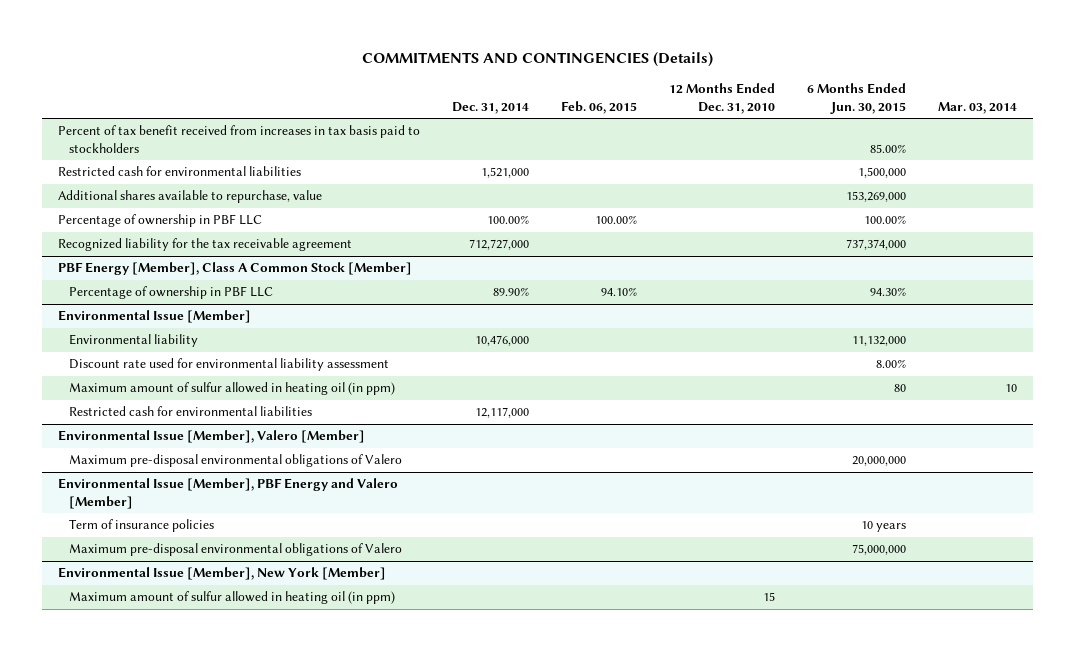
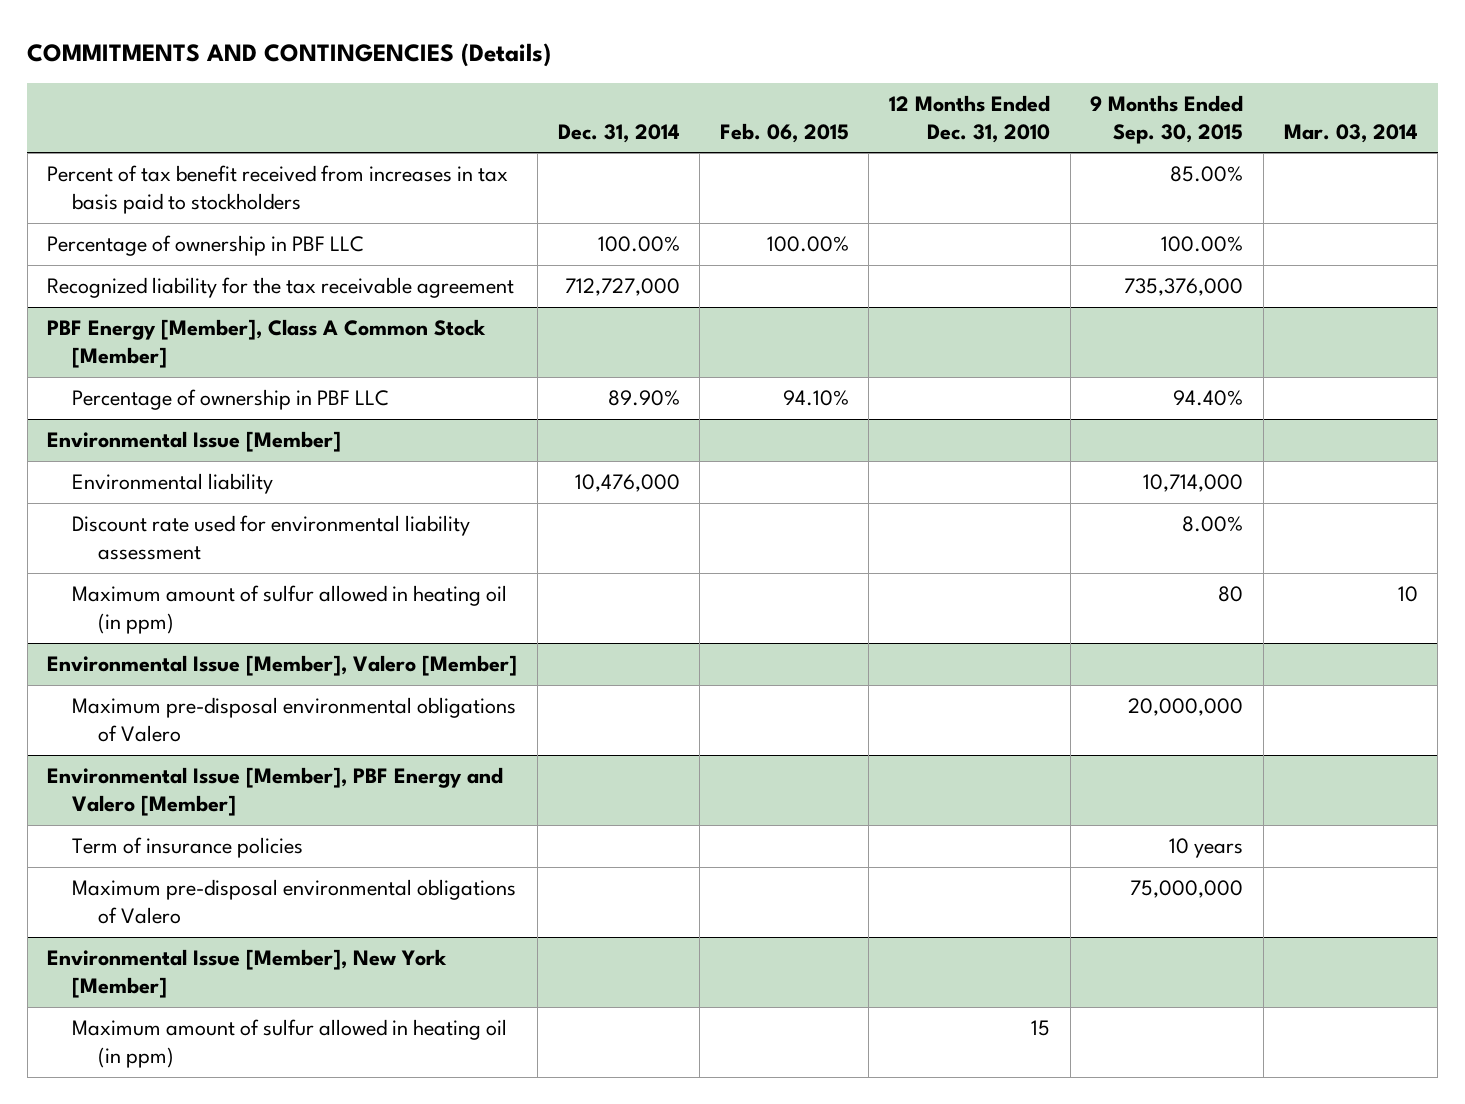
- | Dec. 31, 2014 | Feb. 06, 2015 | 12 Months Ended Dec. 31, 2010 | 6 Months Ended Jun. 30, 2015 | Mar. 03, 2014
+ | Dec. 31, 2014 | Feb. 06, 2015 | 12 Months Ended Dec. 31, 2010 | 9 Months Ended Sep. 30, 2015 | Mar. 03, 2014
- Restricted cash for environmental liabilities | 1,521,000 | | | 1,500,000 |
- Additional shares available to repurchase, value | | | | 153,269,000 |
@ Environmental Issue [Member]
- Restricted cash for environmental liabilities | 12,117,000 | | | |

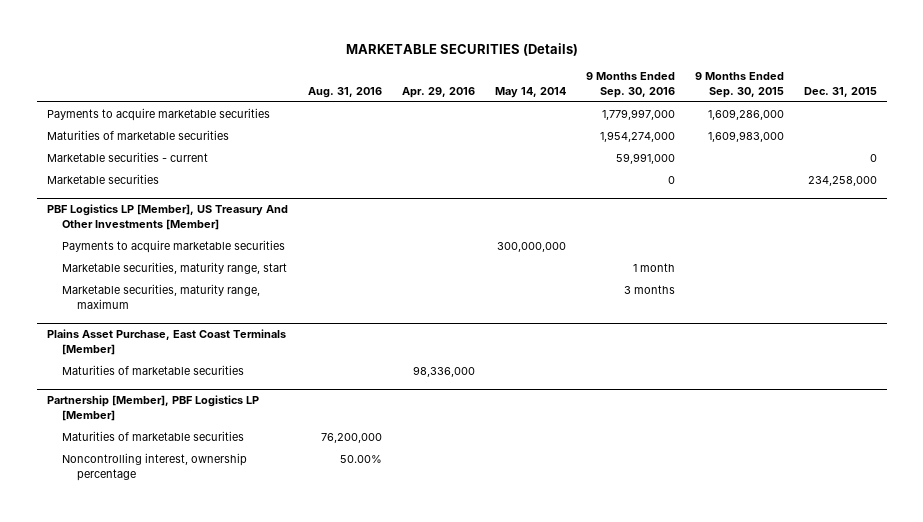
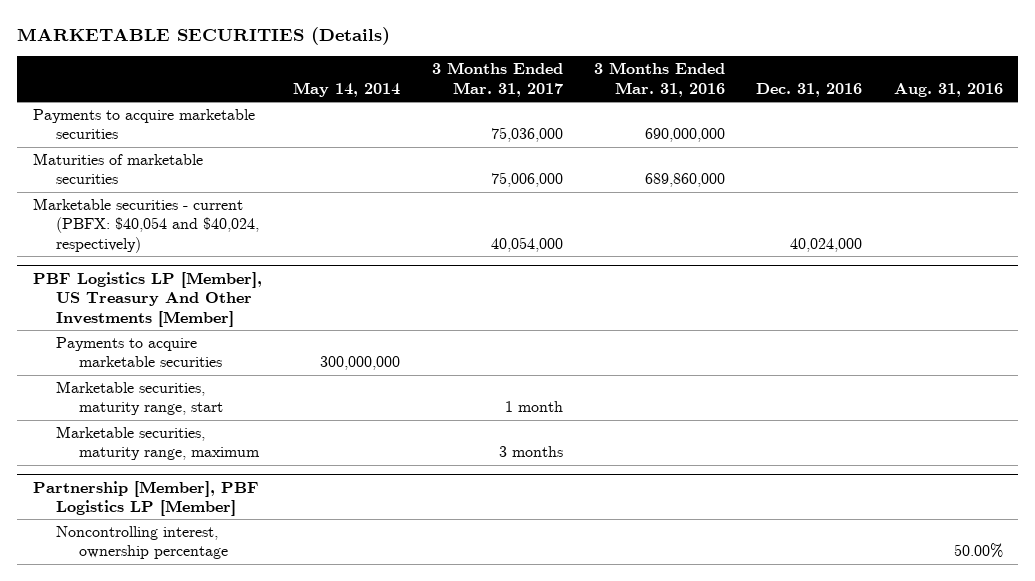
- | Aug. 31, 2016 | Apr. 29, 2016 | May 14, 2014 | 9 Months Ended Sep. 30, 2016 | 9 Months Ended Sep. 30, 2015 | Dec. 31, 2015
+ | May 14, 2014 | 3 Months Ended Mar. 31, 2017 | 3 Months Ended Mar. 31, 2016 | Dec. 31, 2016 | Aug. 31, 2016
- Marketable securities - current | | | | 59,991,000 | | 0
- Marketable securities | | | | 0 | | 234,258,000
+ Marketable securities - current (PBFX: $40,054 and $40,024, respectively) | | 40,054,000 | | 40,024,000 |
- Plains Asset Purchase, East Coast Terminals [Member]
- Maturities of marketable securities | | 98,336,000 | | | |
@ Partnership [Member], PBF Logistics LP [Member]
- Maturities of marketable securities | 76,200,000 | | | | |

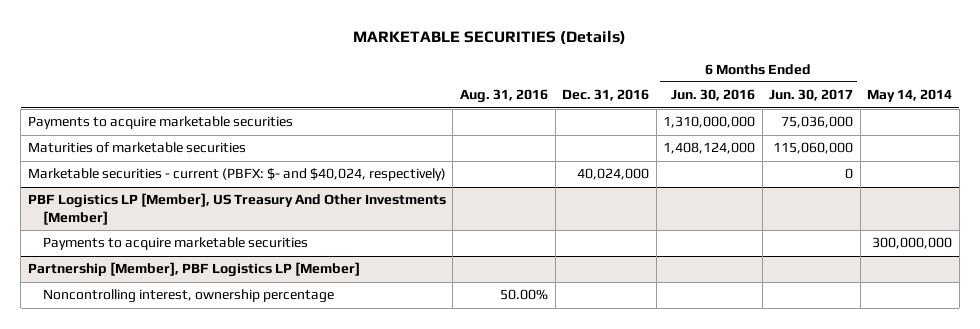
- | May 14, 2014 | 3 Months Ended Mar. 31, 2017 | 3 Months Ended Mar. 31, 2016 | Dec. 31, 2016 | Aug. 31, 2016
+ | Aug. 31, 2016 | Dec. 31, 2016 | 6 Months Ended Jun. 30, 2016 | 6 Months Ended Jun. 30, 2017 | May 14, 2014
- Marketable securities - current (PBFX: $40,054 and $40,024, respectively) | | 40,054,000 | | 40,024,000 |
+ Marketable securities - current (PBFX: $- and $40,024, respectively) | | 40,024,000 | | 0 |
@ PBF Logistics LP [Member], US Treasury And Other Investments [Member]
- Marketable securities, maturity range, start | | 1 month | | |
- Marketable securities, maturity range, maximum | | 3 months | | |

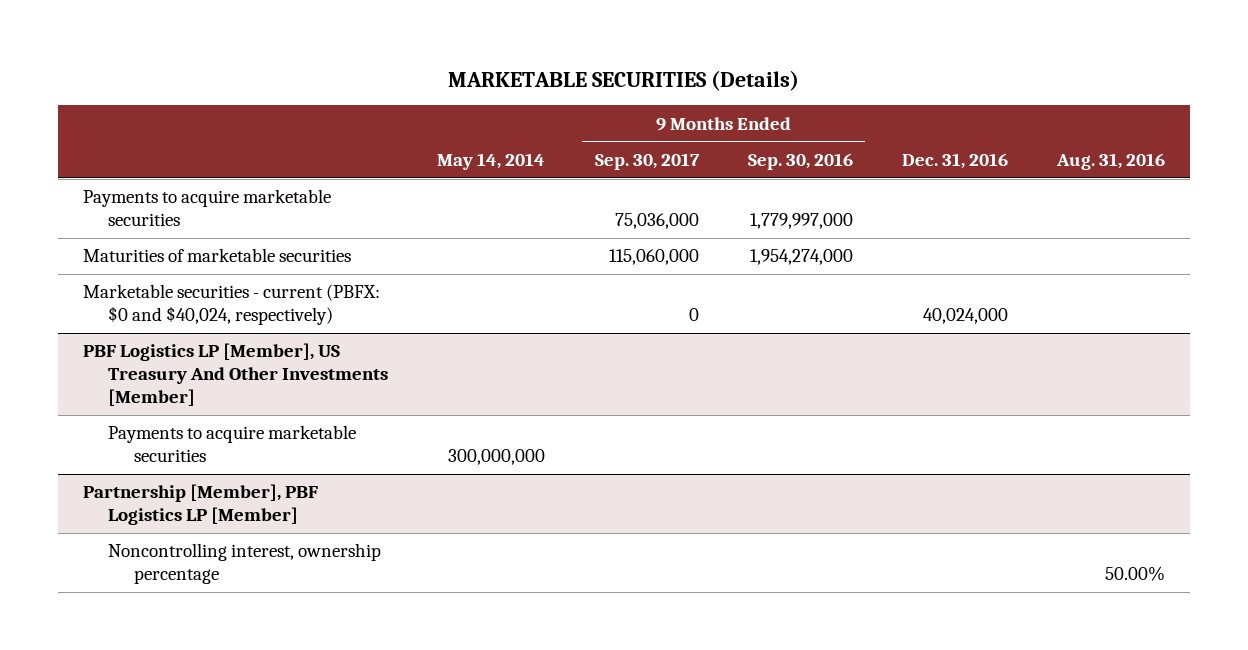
- | Aug. 31, 2016 | Dec. 31, 2016 | 6 Months Ended Jun. 30, 2016 | 6 Months Ended Jun. 30, 2017 | May 14, 2014
+ | May 14, 2014 | 9 Months Ended Sep. 30, 2017 | 9 Months Ended Sep. 30, 2016 | Dec. 31, 2016 | Aug. 31, 2016
- Marketable securities - current (PBFX: $- and $40,024, respectively) | | 40,024,000 | | 0 |
+ Marketable securities - current (PBFX: $0 and $40,024, respectively) | | 0 | | 40,024,000 |

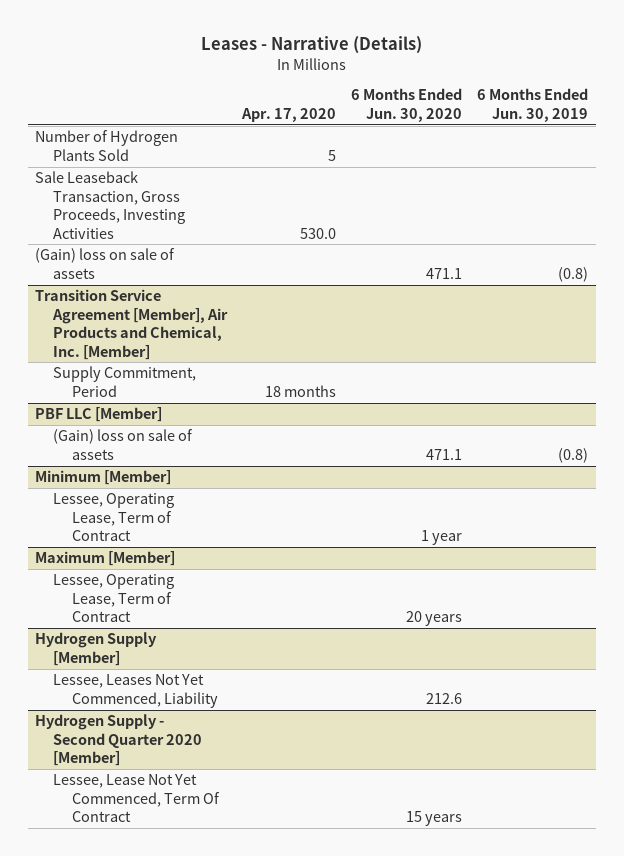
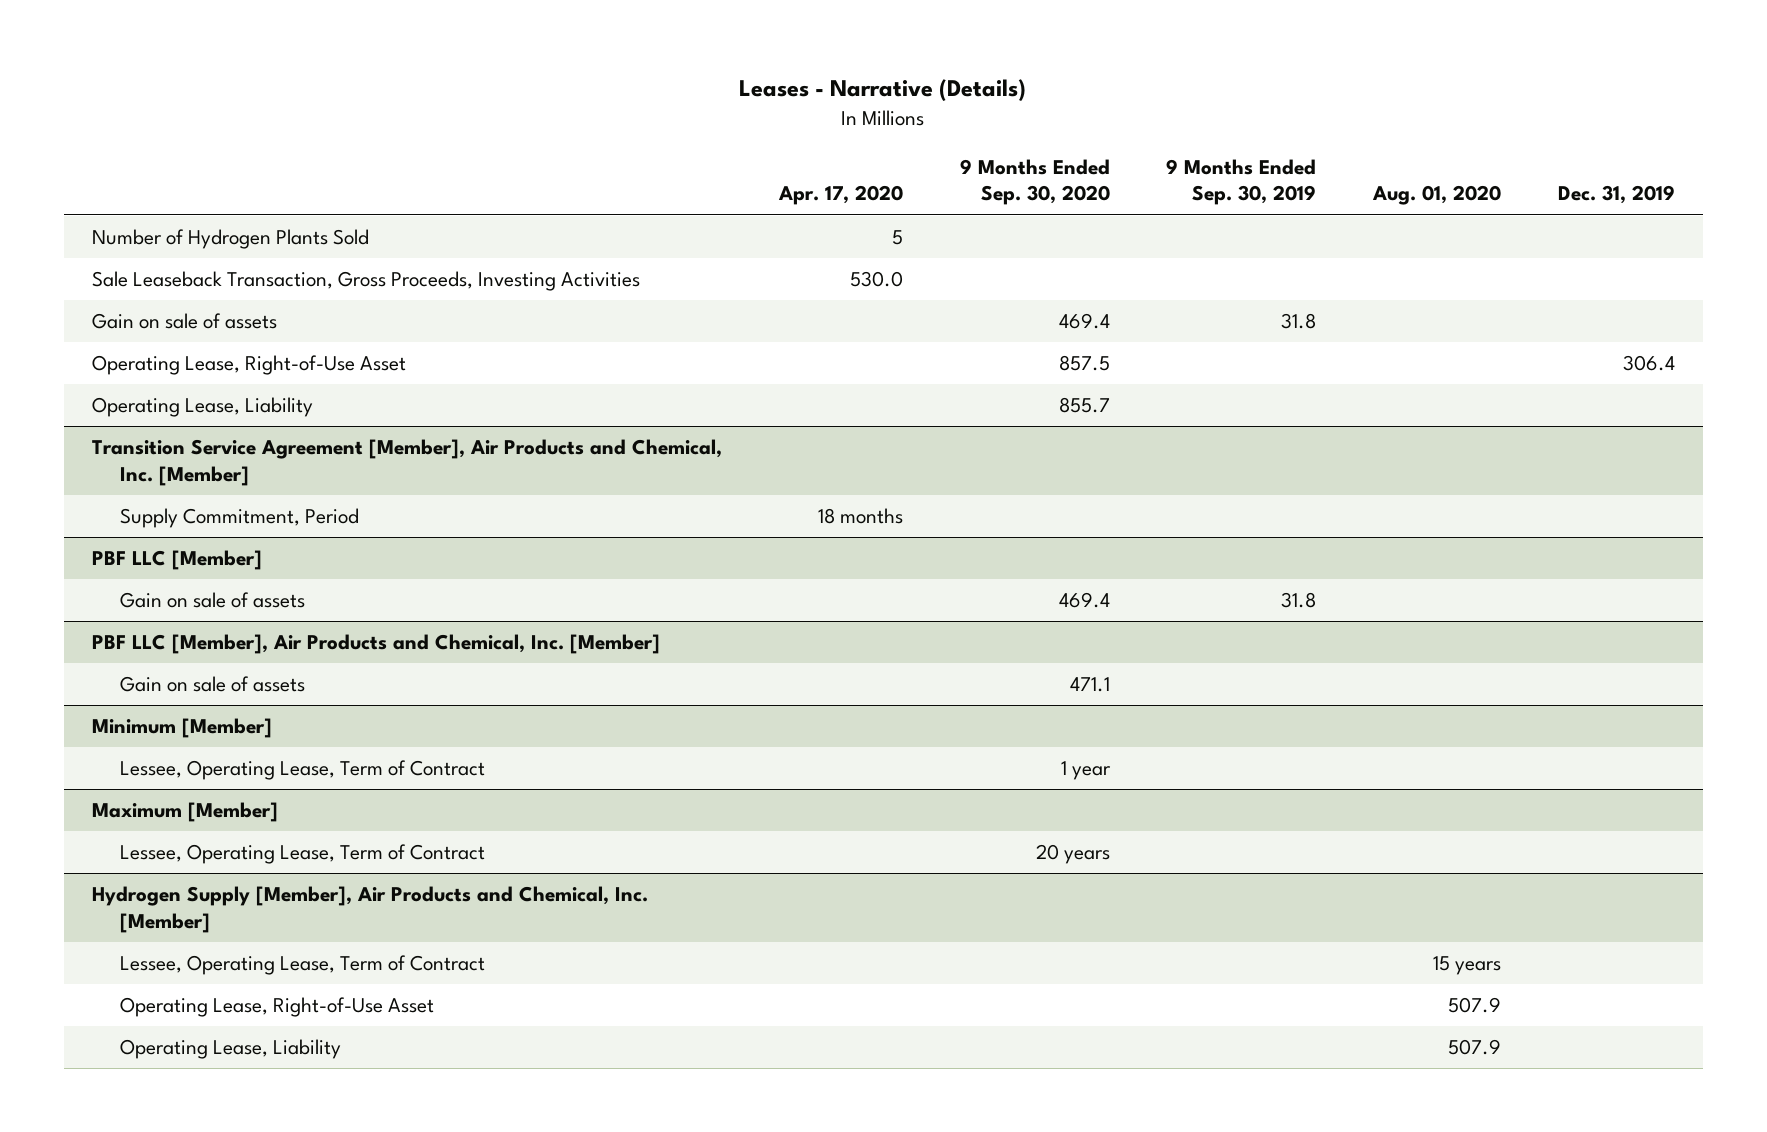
- | Apr. 17, 2020 | 6 Months Ended Jun. 30, 2020 | 6 Months Ended Jun. 30, 2019
+ | Apr. 17, 2020 | 9 Months Ended Sep. 30, 2020 | 9 Months Ended Sep. 30, 2019 | Aug. 01, 2020 | Dec. 31, 2019
- (Gain) loss on sale of assets | | 471.1 | (0.8)
+ Gain on sale of assets | | 469.4 | 31.8 | |
+ Operating Lease, Right-of-Use Asset | | 857.5 | | | 306.4
+ Operating Lease, Liability | | 855.7 | | |
@ PBF LLC [Member]
- (Gain) loss on sale of assets | | 471.1 | (0.8)
+ Gain on sale of assets | | 469.4 | 31.8 | |
+ PBF LLC [Member], Air Products and Chemical, Inc. [Member]
+ Gain on sale of assets | | 471.1 | | |
- Hydrogen Supply [Member]
- Lessee, Leases Not Yet Commenced, Liability | | 212.6 |
- Hydrogen Supply - Second Quarter 2020 [Member]
- Lessee, Lease Not Yet Commenced, Term Of Contract | | 15 years |
+ Hydrogen Supply [Member], Air Products and Chemical, Inc. [Member]
+ Lessee, Operating Lease, Term of Contract | | | | 15 years |
+ Operating Lease, Right-of-Use Asset | | | | 507.9 |
+ Operating Lease, Liability | | | | 507.9 |

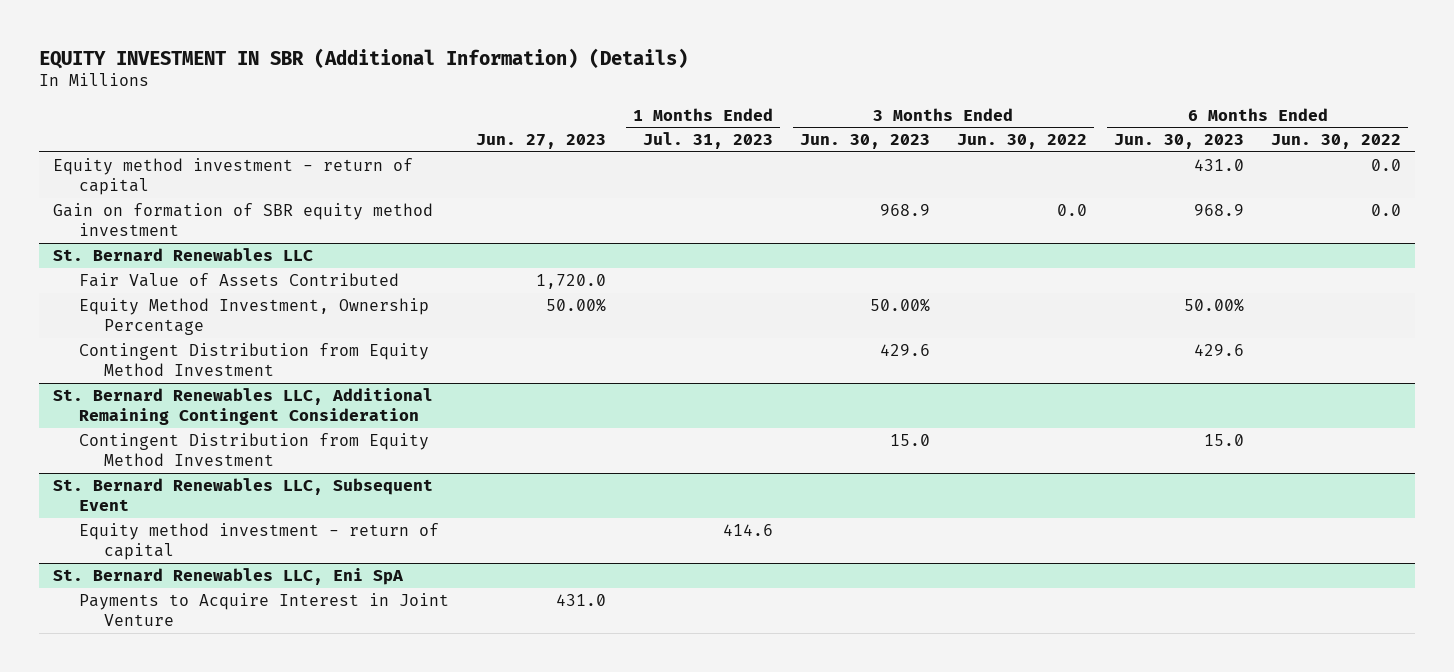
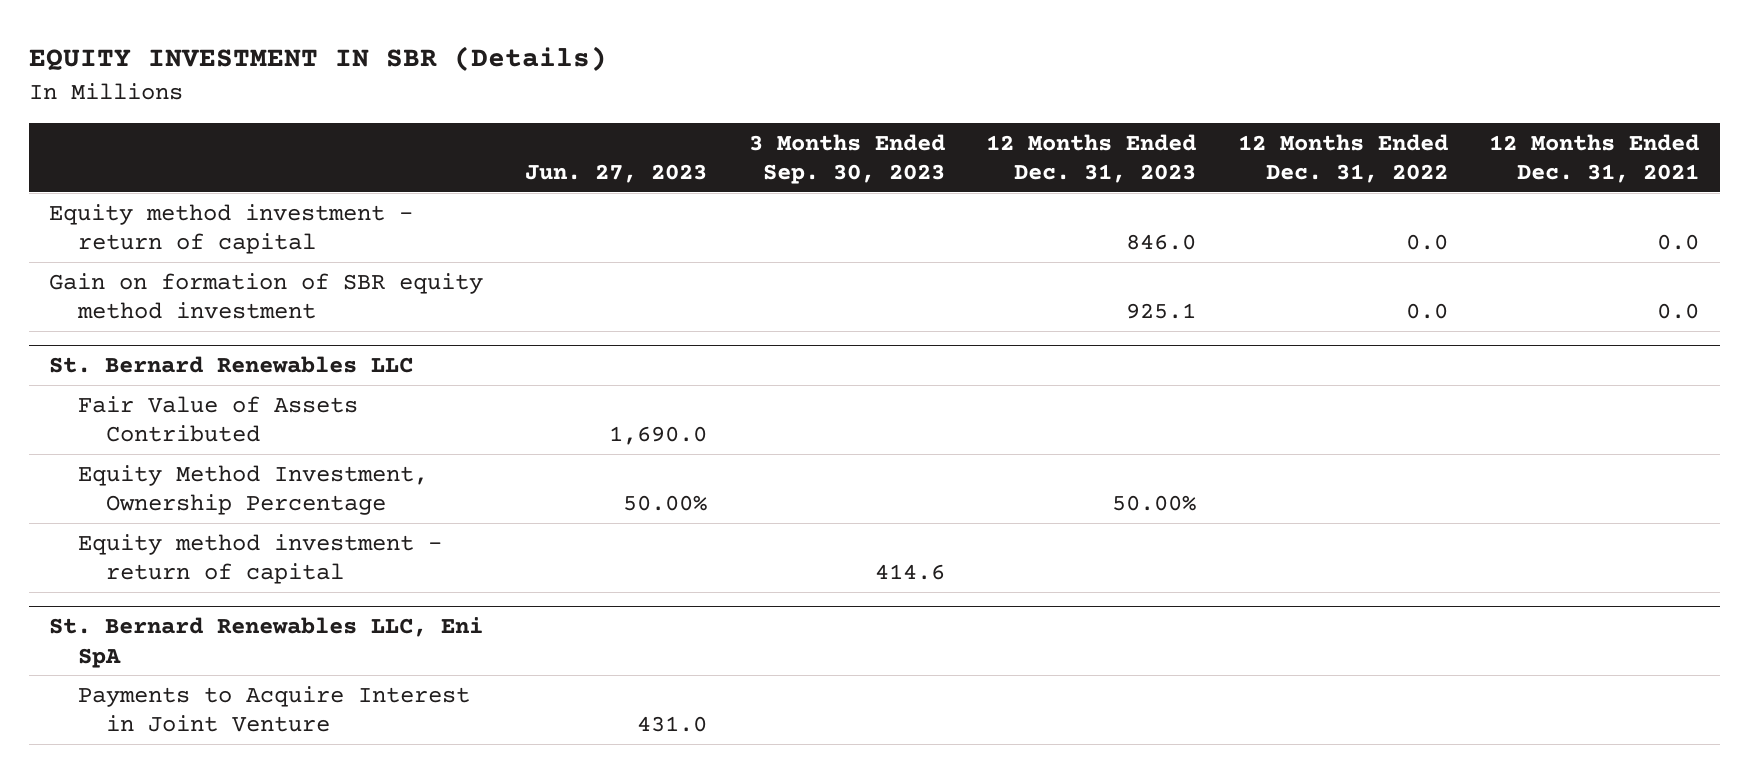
- EQUITY INVESTMENT IN SBR (Additional Information) (Details)
+ EQUITY INVESTMENT IN SBR (Details)
- | Jun. 27, 2023 | 1 Months Ended Jul. 31, 2023 | 3 Months Ended Jun. 30, 2023 | 3 Months Ended Jun. 30, 2022 | 6 Months Ended Jun. 30, 2023 | 6 Months Ended Jun. 30, 2022
+ | Jun. 27, 2023 | 3 Months Ended Sep. 30, 2023 | 12 Months Ended Dec. 31, 2023 | 12 Months Ended Dec. 31, 2022 | 12 Months Ended Dec. 31, 2021
@ St. Bernard Renewables LLC
- Fair Value of Assets Contributed | 1,720.0 | | | | |
+ Fair Value of Assets Contributed | 1,690.0 | | | |
- Contingent Distribution from Equity Method Investment | | | 429.6 | | 429.6 |
- St. Bernard Renewables LLC, Additional Remaining Contingent Consideration
- Contingent Distribution from Equity Method Investment | | | 15.0 | | 15.0 |
- St. Bernard Renewables LLC, Subsequent Event
- Equity method investment - return of capital | | 414.6 | | | |
@ St. Bernard Renewables LLC
+ Equity method investment - return of capital | | 414.6 | | |

